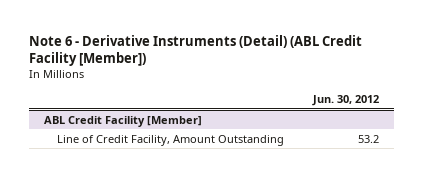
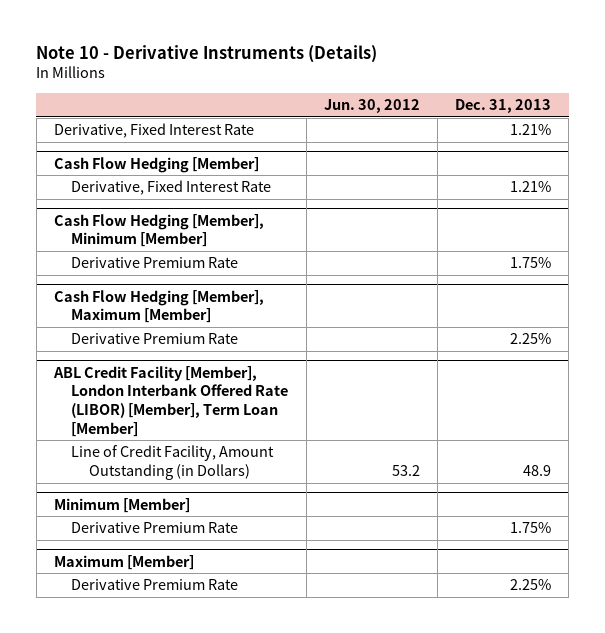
- Note 6 - Derivative Instruments (Detail) (ABL Credit Facility [Member])
+ Note 10 - Derivative Instruments (Details)
- | Jun. 30, 2012
+ | Jun. 30, 2012 | Dec. 31, 2013
- ABL Credit Facility [Member]
- Line of Credit Facility, Amount Outstanding | 53.2
+ Derivative, Fixed Interest Rate | | 1.21%
+ Cash Flow Hedging [Member]
+ Derivative, Fixed Interest Rate | | 1.21%
+ Cash Flow Hedging [Member], Minimum [Member]
+ Derivative Premium Rate | | 1.75%
+ Cash Flow Hedging [Member], Maximum [Member]
+ Derivative Premium Rate | | 2.25%
+ ABL Credit Facility [Member], London Interbank Offered Rate (LIBOR) [Member], Term Loan [Member]
+ Line of Credit Facility, Amount Outstanding (in Dollars) | 53.2 | 48.9
+ Minimum [Member]
+ Derivative Premium Rate | | 1.75%
+ Maximum [Member]
+ Derivative Premium Rate | | 2.25%

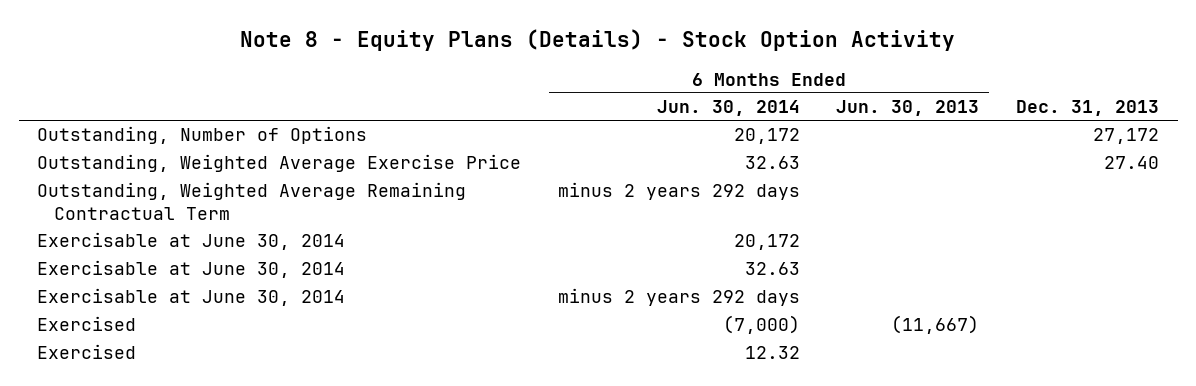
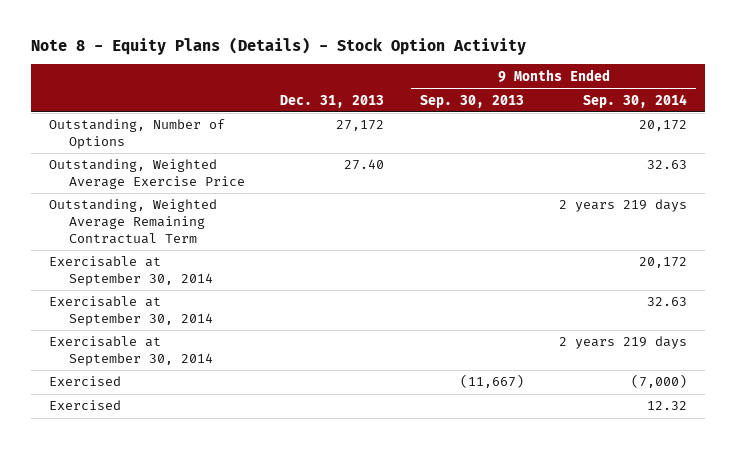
- | 6 Months Ended Jun. 30, 2014 | 6 Months Ended Jun. 30, 2013 | Dec. 31, 2013
+ | Dec. 31, 2013 | 9 Months Ended Sep. 30, 2013 | 9 Months Ended Sep. 30, 2014
- Exercisable at June 30, 2014 | 20,172 | |
- Exercisable at June 30, 2014 | 32.63 | |
- Exercisable at June 30, 2014 | minus 2 years 292 days | |
+ Exercisable at September 30, 2014 | | | 20,172
+ Exercisable at September 30, 2014 | | | 32.63
+ Exercisable at September 30, 2014 | | | 2 years 219 days

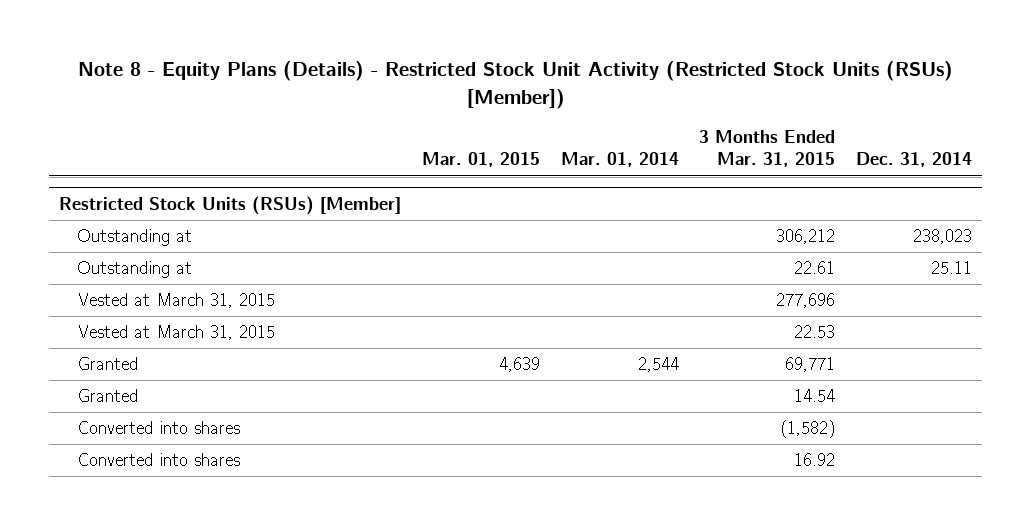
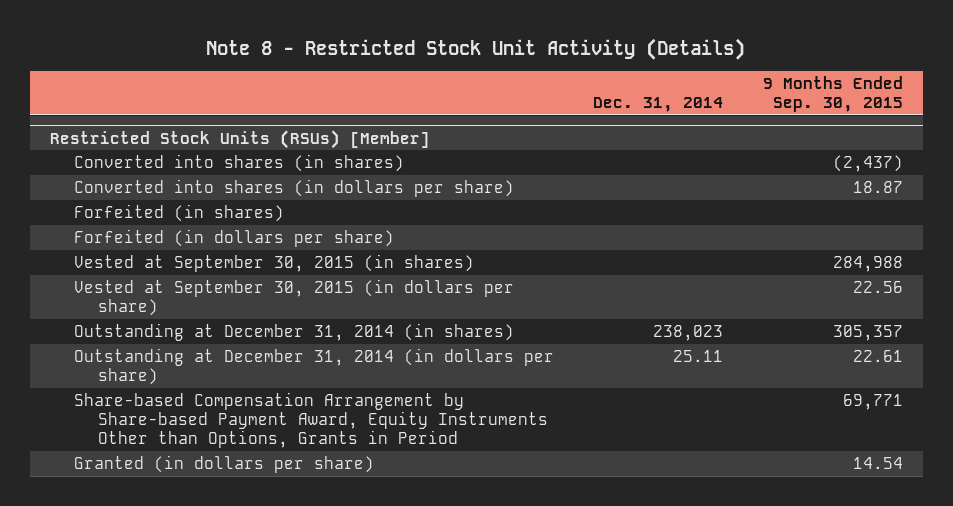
- Note 8 - Equity Plans (Details) - Restricted Stock Unit Activity (Restricted Stock Units (RSUs) [Member])
+ Note 8 - Restricted Stock Unit Activity (Details)
- | Mar. 01, 2015 | Mar. 01, 2014 | 3 Months Ended Mar. 31, 2015 | Dec. 31, 2014
+ | Dec. 31, 2014 | 9 Months Ended Sep. 30, 2015
@ Restricted Stock Units (RSUs) [Member]
- Outstanding at | | | 306,212 | 238,023
- Outstanding at | | | 22.61 | 25.11
- Vested at March 31, 2015 | | | 277,696 |
- Vested at March 31, 2015 | | | 22.53 |
- Granted | 4,639 | 2,544 | 69,771 |
- Granted | | | 14.54 |
- Converted into shares | | | (1,582) |
- Converted into shares | | | 16.92 |
+ Converted into shares (in shares) | | (2,437)
+ Converted into shares (in dollars per share) | | 18.87
+ Forfeited (in shares)
+ Forfeited (in dollars per share)
+ Vested at September 30, 2015 (in shares) | | 284,988
+ Vested at September 30, 2015 (in dollars per share) | | 22.56
+ Outstanding at December 31, 2014 (in shares) | 238,023 | 305,357
+ Outstanding at December 31, 2014 (in dollars per share) | 25.11 | 22.61
+ Share-based Compensation Arrangement by Share-based Payment Award, Equity Instruments Other than Options, Grants in Period | | 69,771
+ Granted (in dollars per share) | | 14.54

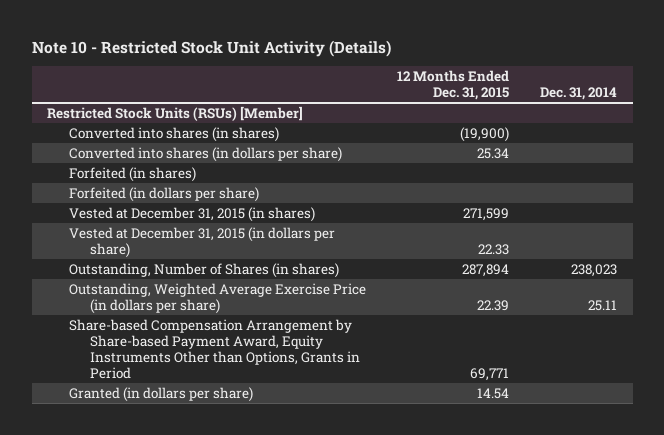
- Note 8 - Restricted Stock Unit Activity (Details)
+ Note 10 - Restricted Stock Unit Activity (Details)
- | Dec. 31, 2014 | 9 Months Ended Sep. 30, 2015
+ | 12 Months Ended Dec. 31, 2015 | Dec. 31, 2014
@ Restricted Stock Units (RSUs) [Member]
- Vested at September 30, 2015 (in shares) | | 284,988
- Vested at September 30, 2015 (in dollars per share) | | 22.56
- Outstanding at December 31, 2014 (in shares) | 238,023 | 305,357
- Outstanding at December 31, 2014 (in dollars per share) | 25.11 | 22.61
+ Vested at December 31, 2015 (in shares) | 271,599 |
+ Vested at December 31, 2015 (in dollars per share) | 22.33 |
+ Outstanding, Number of Shares (in shares) | 287,894 | 238,023
+ Outstanding, Weighted Average Exercise Price (in dollars per share) | 22.39 | 25.11

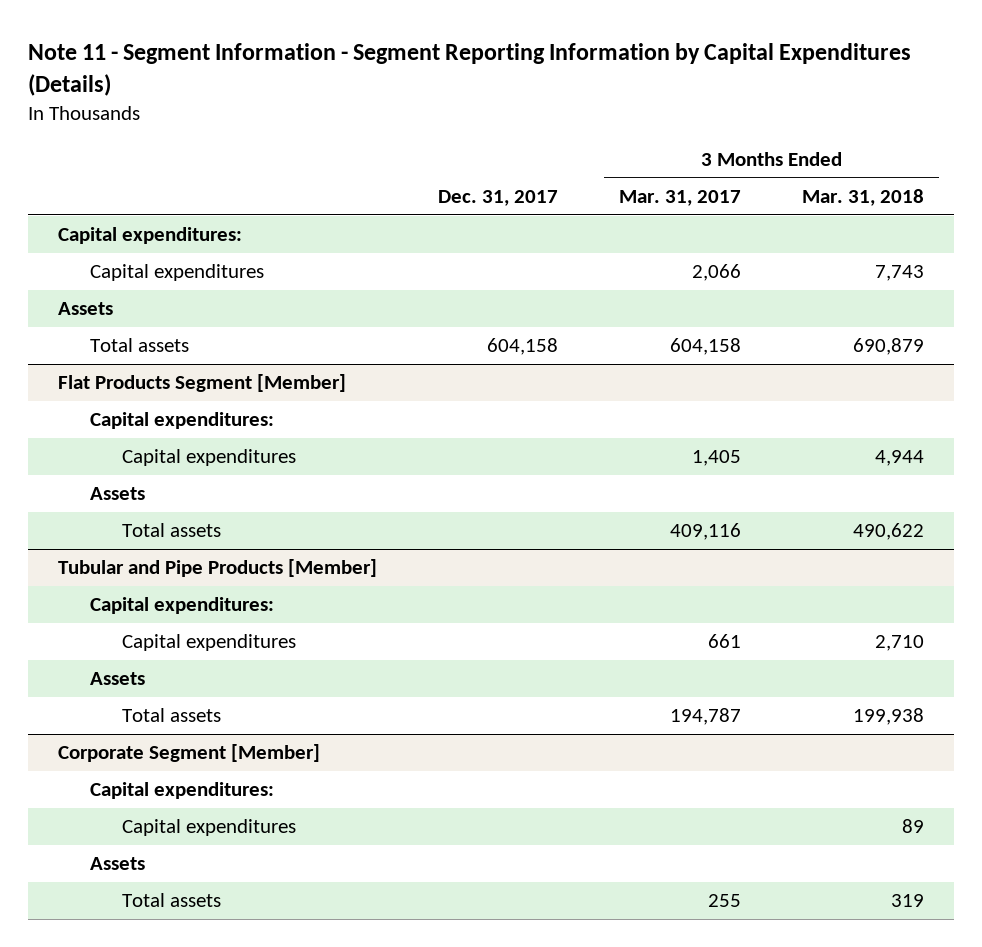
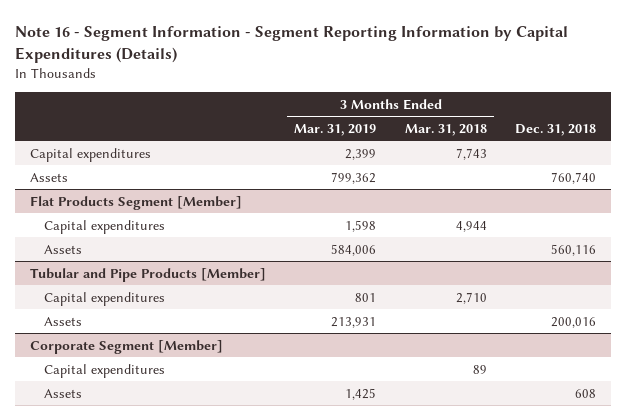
- Note 11 - Segment Information - Segment Reporting Information by Capital Expenditures (Details)
+ Note 16 - Segment Information - Segment Reporting Information by Capital Expenditures (Details)
- | Dec. 31, 2017 | 3 Months Ended Mar. 31, 2017 | 3 Months Ended Mar. 31, 2018
+ | 3 Months Ended Mar. 31, 2019 | 3 Months Ended Mar. 31, 2018 | Dec. 31, 2018
- Capital expenditures:
- Total assets | 604,158 | 604,158 | 690,879
@ Flat Products Segment [Member]
- Capital expenditures:
- Total assets | | 409,116 | 490,622
@ Tubular and Pipe Products [Member]
- Capital expenditures:
- Total assets | | 194,787 | 199,938
@ Corporate Segment [Member]
- Capital expenditures:
- Total assets | | 255 | 319

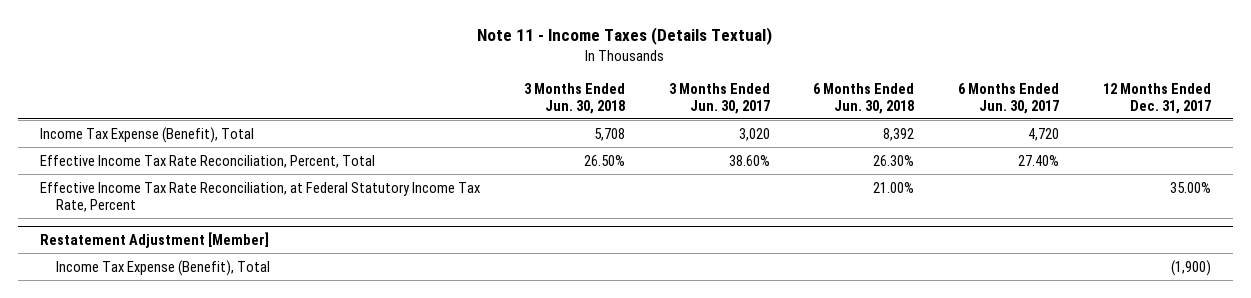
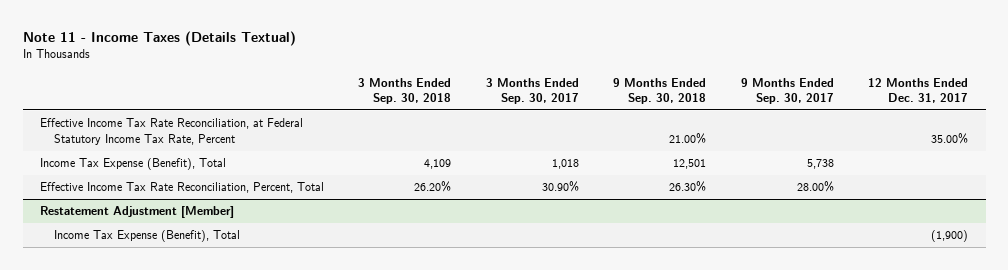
- | 3 Months Ended Jun. 30, 2018 | 3 Months Ended Jun. 30, 2017 | 6 Months Ended Jun. 30, 2018 | 6 Months Ended Jun. 30, 2017 | 12 Months Ended Dec. 31, 2017
+ | 3 Months Ended Sep. 30, 2018 | 3 Months Ended Sep. 30, 2017 | 9 Months Ended Sep. 30, 2018 | 9 Months Ended Sep. 30, 2017 | 12 Months Ended Dec. 31, 2017
moved up: Effective Income Tax Rate Reconciliation, at Federal Statutory Income Tax Rate, Percent | | | 21.00% | | 35.00%

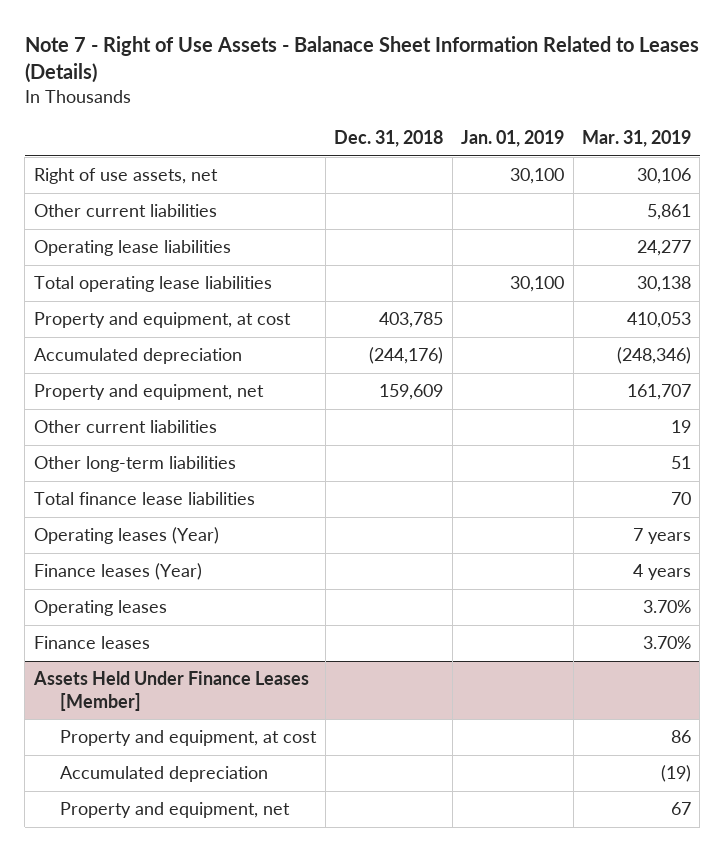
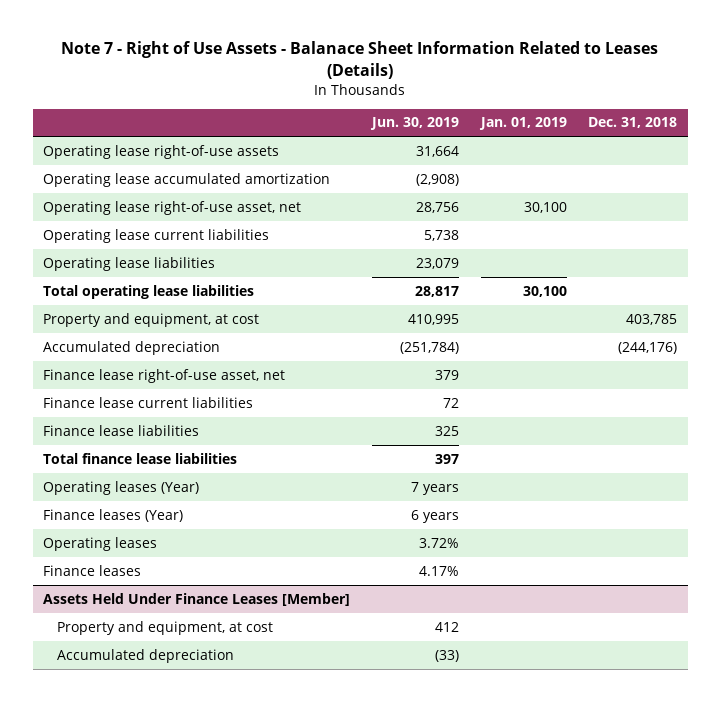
- | Dec. 31, 2018 | Jan. 01, 2019 | Mar. 31, 2019
+ | Jun. 30, 2019 | Jan. 01, 2019 | Dec. 31, 2018
- Right of use assets, net | | 30,100 | 30,106
- Other current liabilities | | | 5,861
+ Operating lease right-of-use assets | 31,664 | |
+ Operating lease accumulated amortization | (2,908) | |
+ Operating lease right-of-use asset, net | 28,756 | 30,100 |
+ Operating lease current liabilities | 5,738 | |
- Property and equipment, net | 159,609 | | 161,707
- Other current liabilities | | | 19
- Other long-term liabilities | | | 51
+ Finance lease right-of-use asset, net | 379 | |
+ Finance lease current liabilities | 72 | |
+ Finance lease liabilities | 325 | |
@ Assets Held Under Finance Leases [Member]
- Property and equipment, net | | | 67

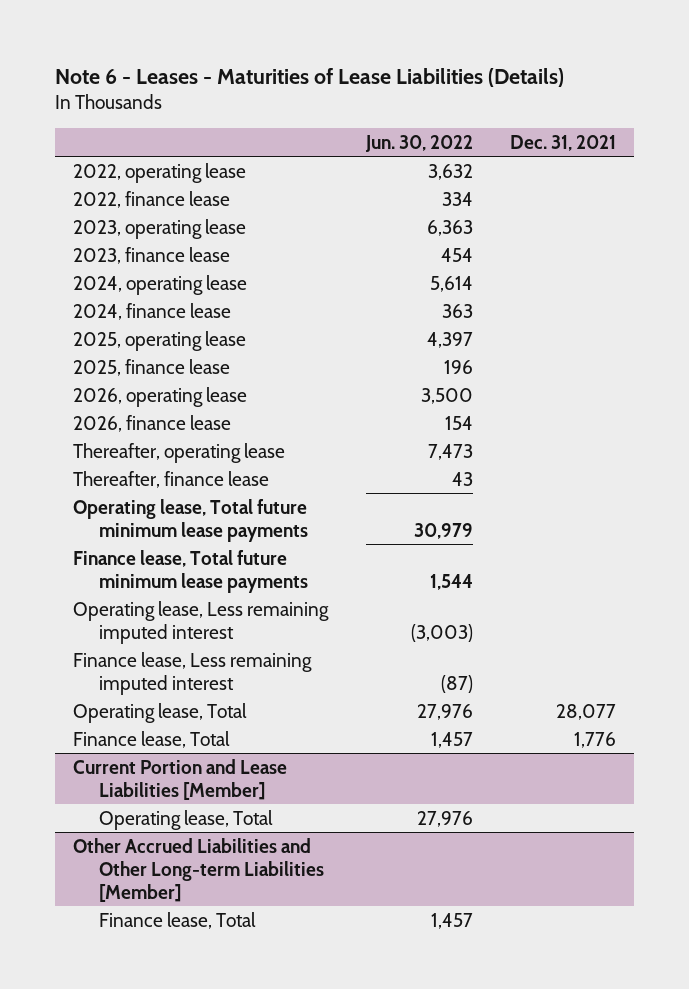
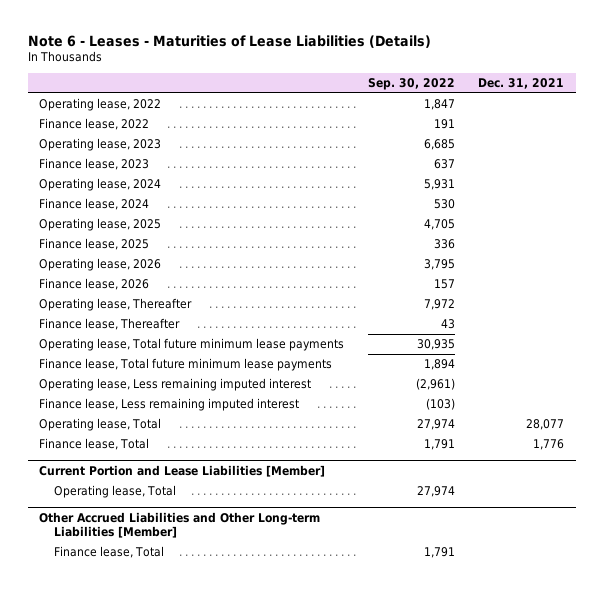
- | Jun. 30, 2022 | Dec. 31, 2021
+ | Sep. 30, 2022 | Dec. 31, 2021
- 2022, operating lease | 3,632 |
- 2022, finance lease | 334 |
- 2023, operating lease | 6,363 |
- 2023, finance lease | 454 |
- 2024, operating lease | 5,614 |
- 2024, finance lease | 363 |
- 2025, operating lease | 4,397 |
- 2025, finance lease | 196 |
- 2026, operating lease | 3,500 |
- 2026, finance lease | 154 |
- Thereafter, operating lease | 7,473 |
- Thereafter, finance lease | 43 |
+ Operating lease, 2022 | 1,847 |
+ Finance lease, 2022 | 191 |
+ Operating lease, 2023 | 6,685 |
+ Finance lease, 2023 | 637 |
+ Operating lease, 2024 | 5,931 |
+ Finance lease, 2024 | 530 |
+ Operating lease, 2025 | 4,705 |
+ Finance lease, 2025 | 336 |
+ Operating lease, 2026 | 3,795 |
+ Finance lease, 2026 | 157 |
+ Operating lease, Thereafter | 7,972 |
+ Finance lease, Thereafter | 43 |

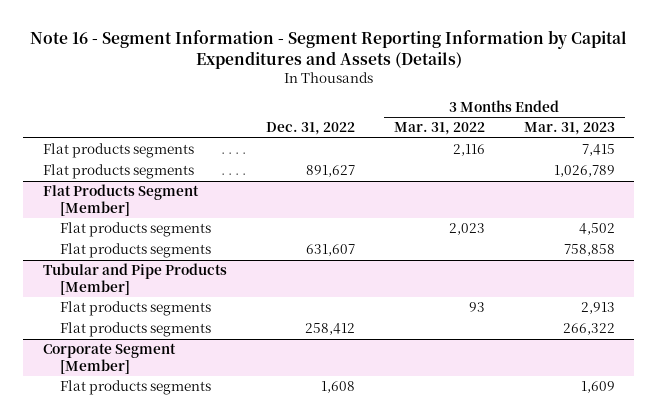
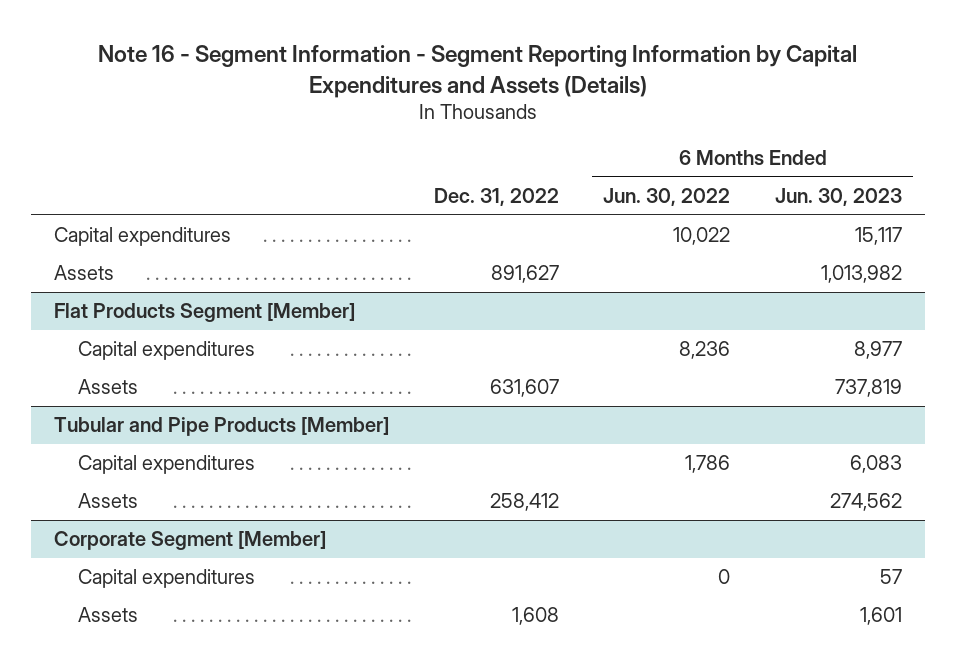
- | Dec. 31, 2022 | 3 Months Ended Mar. 31, 2022 | 3 Months Ended Mar. 31, 2023
+ | Dec. 31, 2022 | 6 Months Ended Jun. 30, 2022 | 6 Months Ended Jun. 30, 2023
- Flat products segments | | 2,116 | 7,415
- Flat products segments | 891,627 | | 1,026,789
+ Capital expenditures | | 10,022 | 15,117
+ Assets | 891,627 | | 1,013,982
@ Flat Products Segment [Member]
- Flat products segments | | 2,023 | 4,502
- Flat products segments | 631,607 | | 758,858
+ Capital expenditures | | 8,236 | 8,977
+ Assets | 631,607 | | 737,819
@ Tubular and Pipe Products [Member]
- Flat products segments | | 93 | 2,913
- Flat products segments | 258,412 | | 266,322
+ Capital expenditures | | 1,786 | 6,083
+ Assets | 258,412 | | 274,562
@ Corporate Segment [Member]
- Flat products segments | 1,608 | | 1,609
+ Capital expenditures | | 0 | 57
+ Assets | 1,608 | | 1,601

